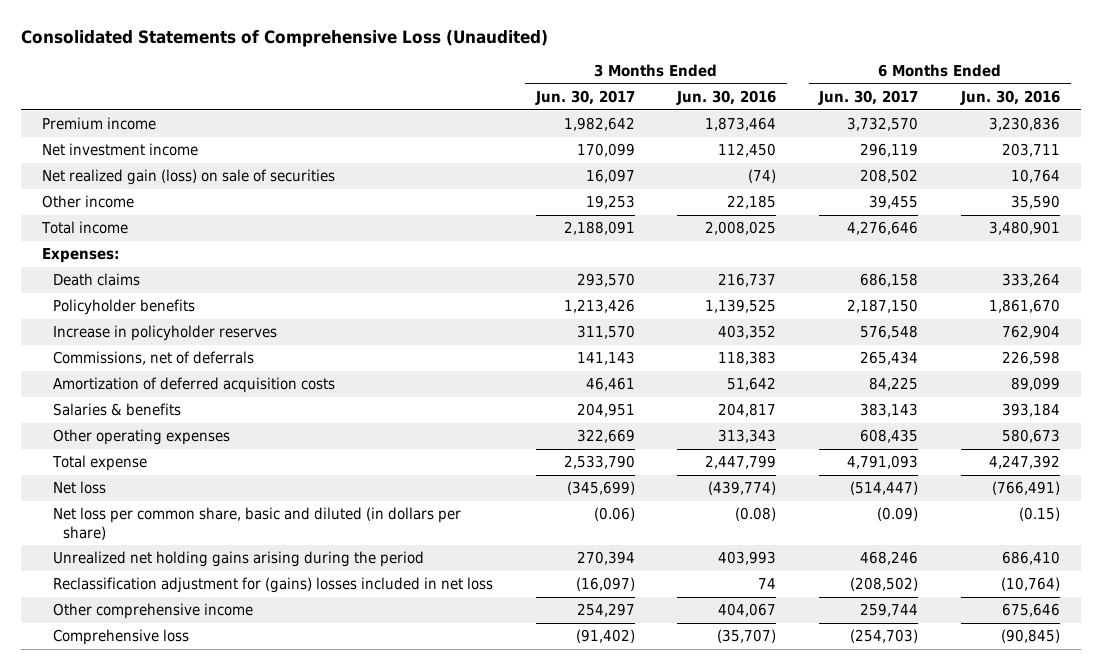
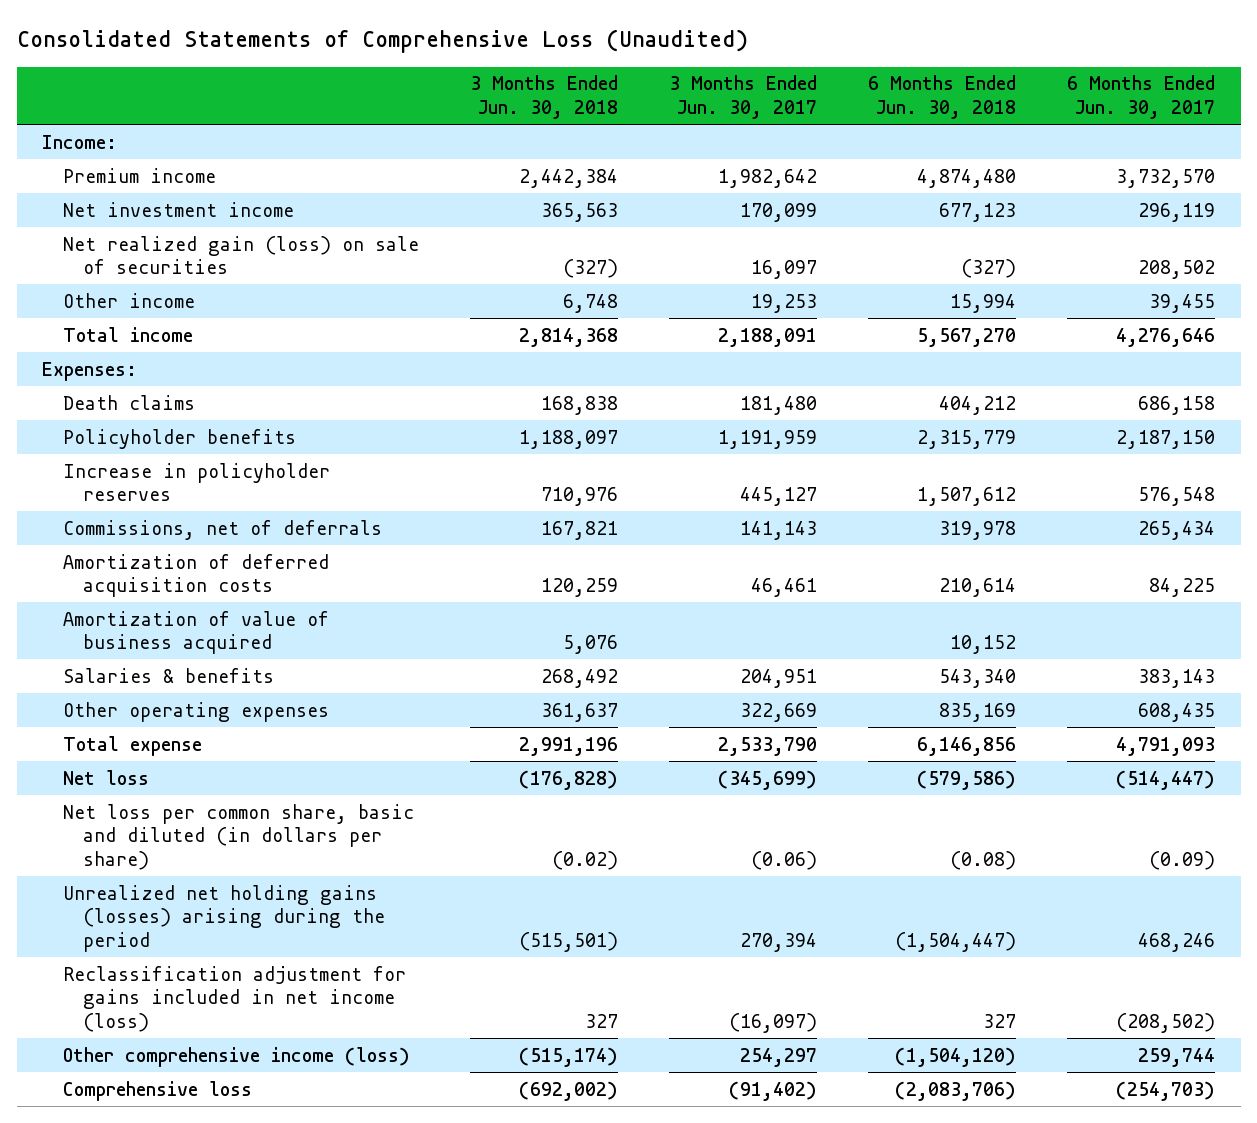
- | 3 Months Ended Jun. 30, 2017 | 3 Months Ended Jun. 30, 2016 | 6 Months Ended Jun. 30, 2017 | 6 Months Ended Jun. 30, 2016
+ | 3 Months Ended Jun. 30, 2018 | 3 Months Ended Jun. 30, 2017 | 6 Months Ended Jun. 30, 2018 | 6 Months Ended Jun. 30, 2017
+ Income:
- Death claims | 293,570 | 216,737 | 686,158 | 333,264
- Policyholder benefits | 1,213,426 | 1,139,525 | 2,187,150 | 1,861,670
- Increase in policyholder reserves | 311,570 | 403,352 | 576,548 | 762,904
+ Death claims | 168,838 | 181,480 | 404,212 | 686,158
+ Policyholder benefits | 1,188,097 | 1,191,959 | 2,315,779 | 2,187,150
+ Increase in policyholder reserves | 710,976 | 445,127 | 1,507,612 | 576,548
+ Amortization of value of business acquired | 5,076 | | 10,152 |
- Unrealized net holding gains arising during the period | 270,394 | 403,993 | 468,246 | 686,410
- Reclassification adjustment for (gains) losses included in net loss | (16,097) | 74 | (208,502) | (10,764)
- Other comprehensive income | 254,297 | 404,067 | 259,744 | 675,646
+ Unrealized net holding gains (losses) arising during the period | (515,501) | 270,394 | (1,504,447) | 468,246
+ Reclassification adjustment for gains included in net income (loss) | 327 | (16,097) | 327 | (208,502)
+ Other comprehensive income (loss) | (515,174) | 254,297 | (1,504,120) | 259,744

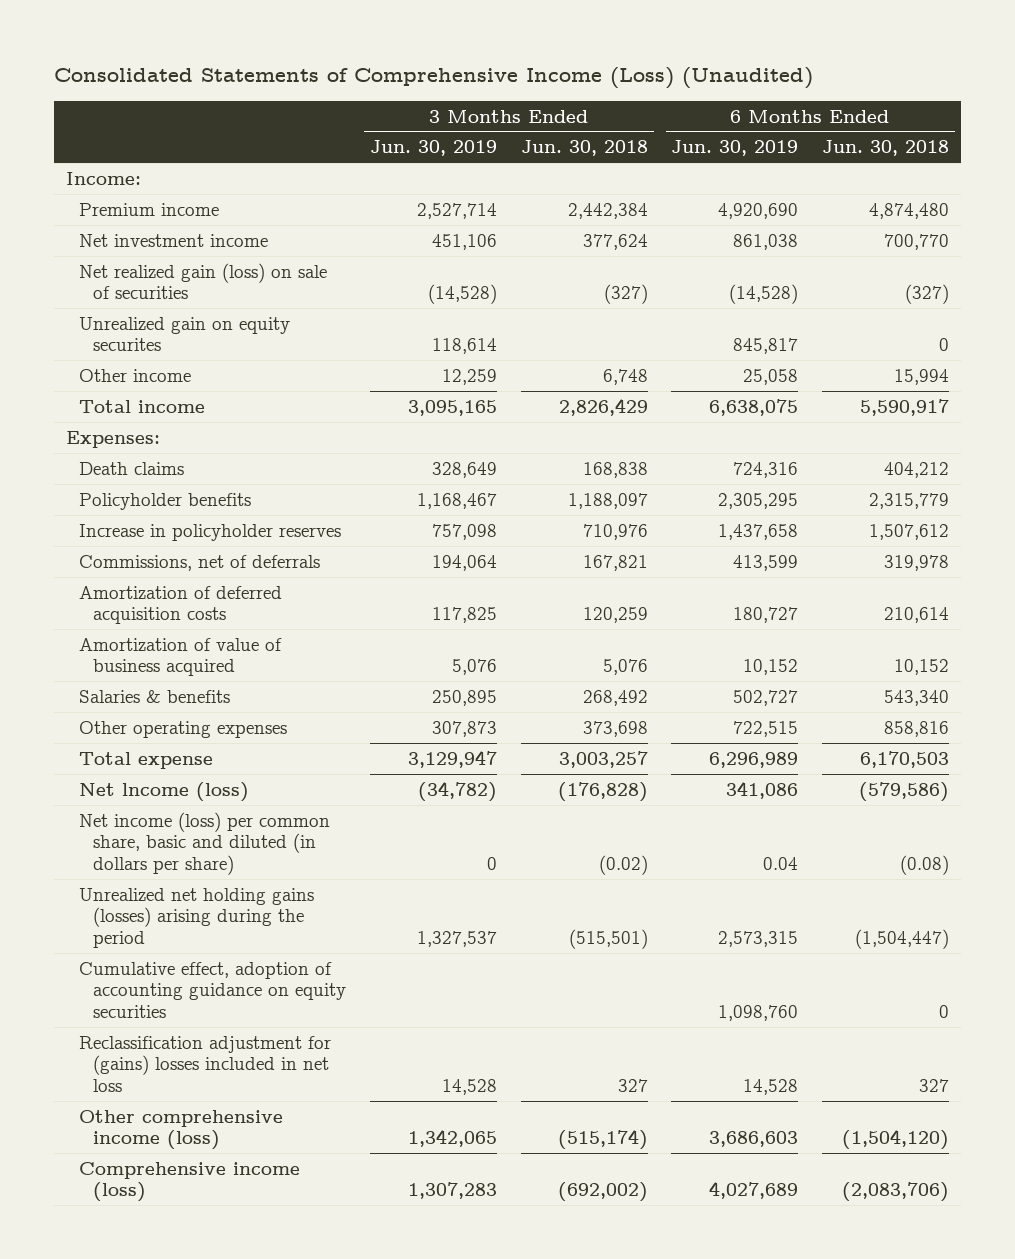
- Consolidated Statements of Comprehensive Loss (Unaudited)
+ Consolidated Statements of Comprehensive Income (Loss) (Unaudited)
- | 3 Months Ended Jun. 30, 2018 | 3 Months Ended Jun. 30, 2017 | 6 Months Ended Jun. 30, 2018 | 6 Months Ended Jun. 30, 2017
+ | 3 Months Ended Jun. 30, 2019 | 3 Months Ended Jun. 30, 2018 | 6 Months Ended Jun. 30, 2019 | 6 Months Ended Jun. 30, 2018
- Net investment income | 365,563 | 170,099 | 677,123 | 296,119
+ Net investment income | 451,106 | 377,624 | 861,038 | 700,770
+ Unrealized gain on equity securites | 118,614 | | 845,817 | 0
- Total income | 2,814,368 | 2,188,091 | 5,567,270 | 4,276,646
+ Total income | 3,095,165 | 2,826,429 | 6,638,075 | 5,590,917
- Other operating expenses | 361,637 | 322,669 | 835,169 | 608,435
- Total expense | 2,991,196 | 2,533,790 | 6,146,856 | 4,791,093
- Net loss | (176,828) | (345,699) | (579,586) | (514,447)
- Net loss per common share, basic and diluted (in dollars per share) | (0.02) | (0.06) | (0.08) | (0.09)
+ Other operating expenses | 307,873 | 373,698 | 722,515 | 858,816
+ Total expense | 3,129,947 | 3,003,257 | 6,296,989 | 6,170,503
+ Net lncome (loss) | (34,782) | (176,828) | 341,086 | (579,586)
+ Net income (loss) per common share, basic and diluted (in dollars per share) | 0 | (0.02) | 0.04 | (0.08)
- Reclassification adjustment for gains included in net income (loss) | 327 | (16,097) | 327 | (208,502)
+ Cumulative effect, adoption of accounting guidance on equity securities | | | 1,098,760 | 0
+ Reclassification adjustment for (gains) losses included in net loss | 14,528 | 327 | 14,528 | 327
- Comprehensive loss | (692,002) | (91,402) | (2,083,706) | (254,703)
+ Comprehensive income (loss) | 1,307,283 | (692,002) | 4,027,689 | (2,083,706)

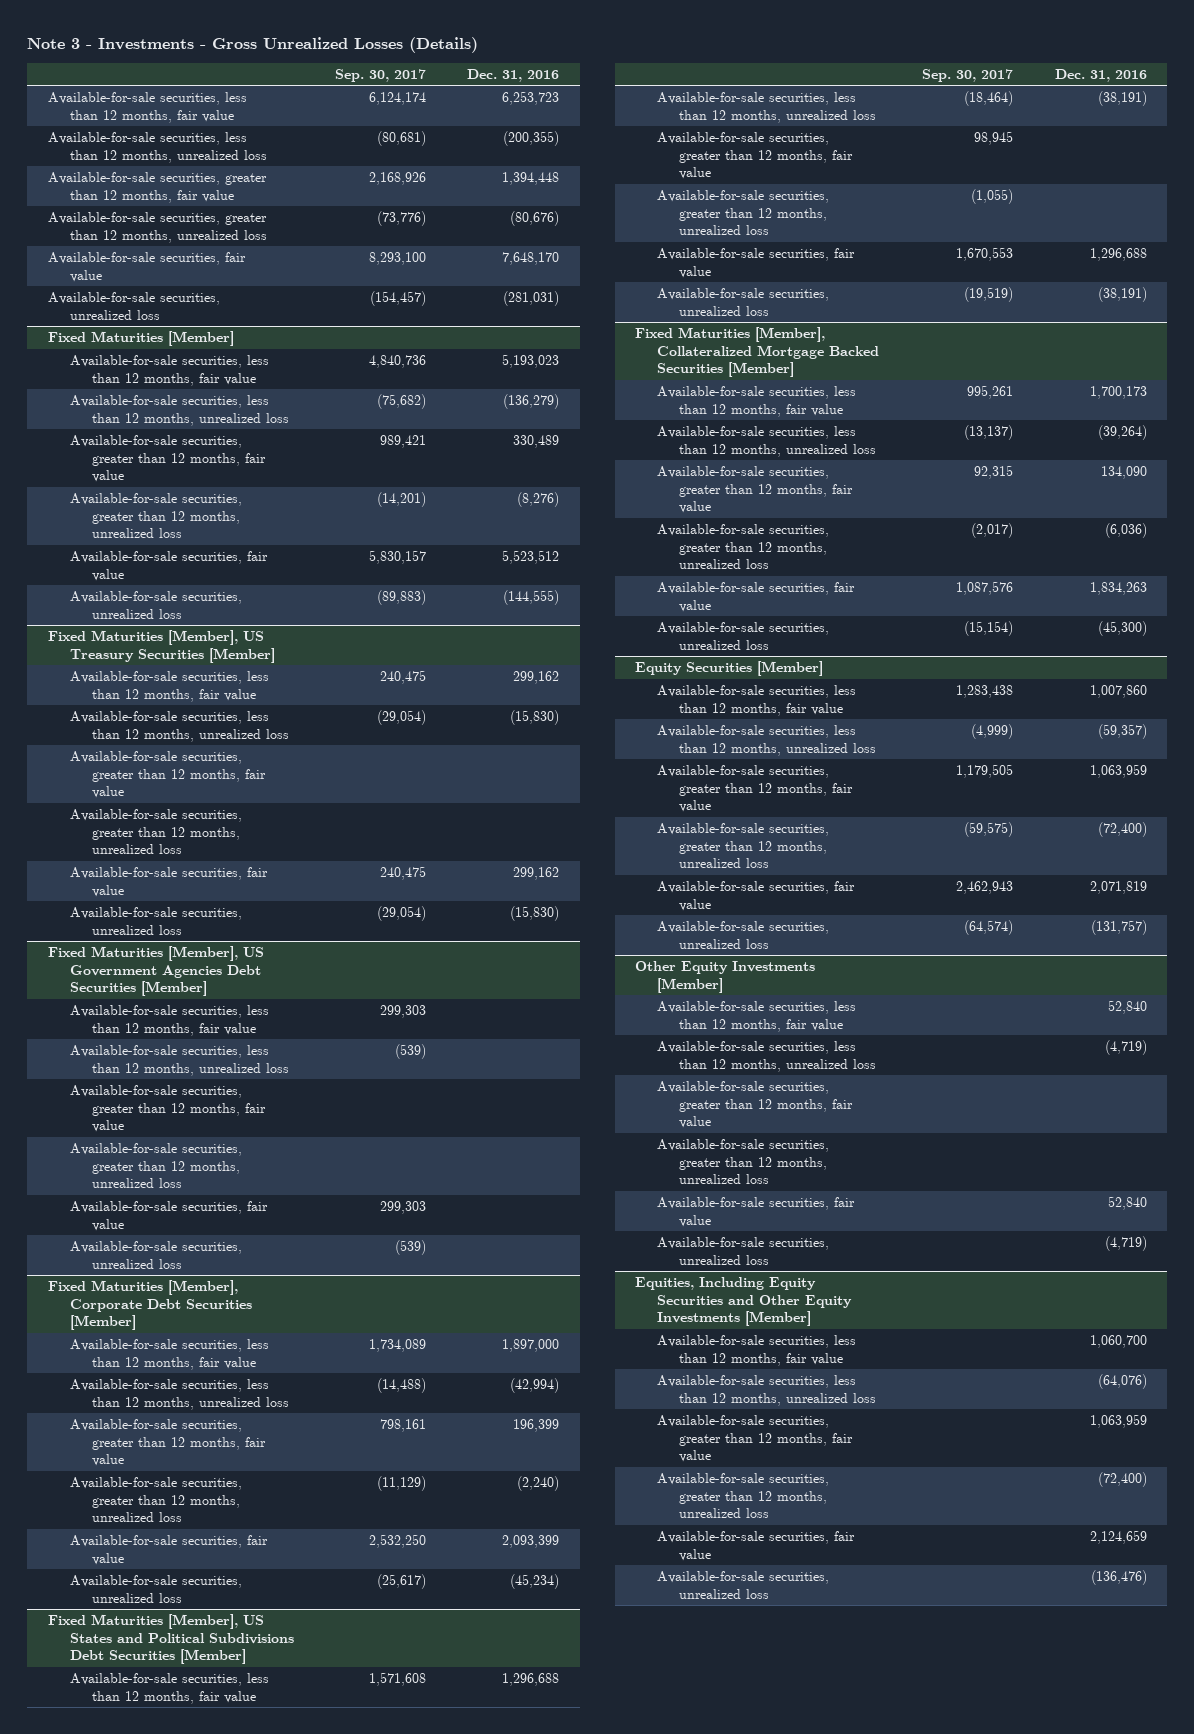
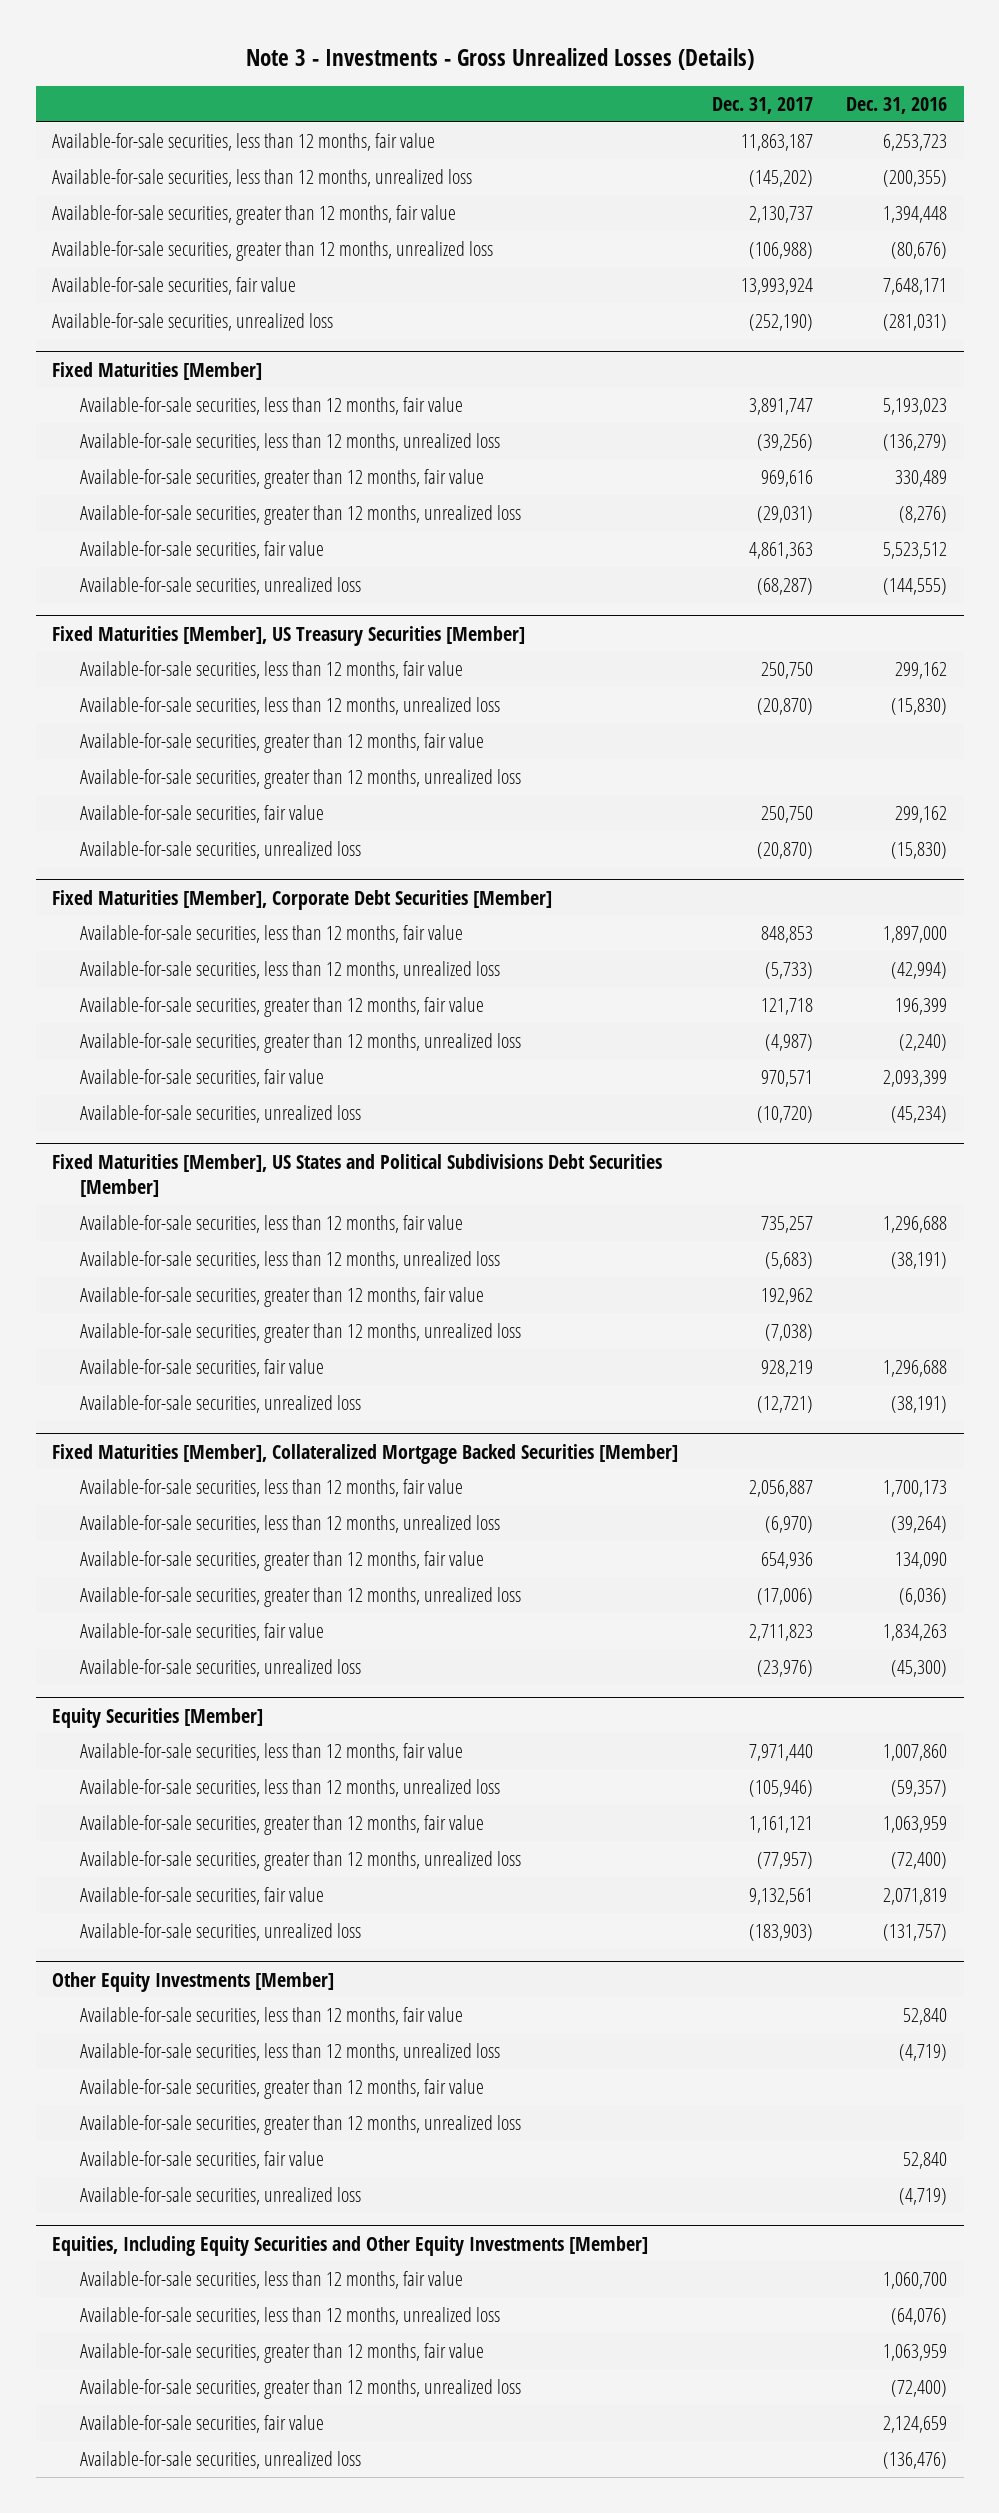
- | Sep. 30, 2017 | Dec. 31, 2016
+ | Dec. 31, 2017 | Dec. 31, 2016
- Available-for-sale securities, fair value | 8,293,100 | 7,648,170
+ Available-for-sale securities, fair value | 13,993,924 | 7,648,171
- Fixed Maturities [Member], US Government Agencies Debt Securities [Member]
- Available-for-sale securities, less than 12 months, fair value | 299,303 |
- Available-for-sale securities, less than 12 months, unrealized loss | (539) |
- Available-for-sale securities, greater than 12 months, fair value
- Available-for-sale securities, greater than 12 months, unrealized loss
- Available-for-sale securities, fair value | 299,303 |
- Available-for-sale securities, unrealized loss | (539) |

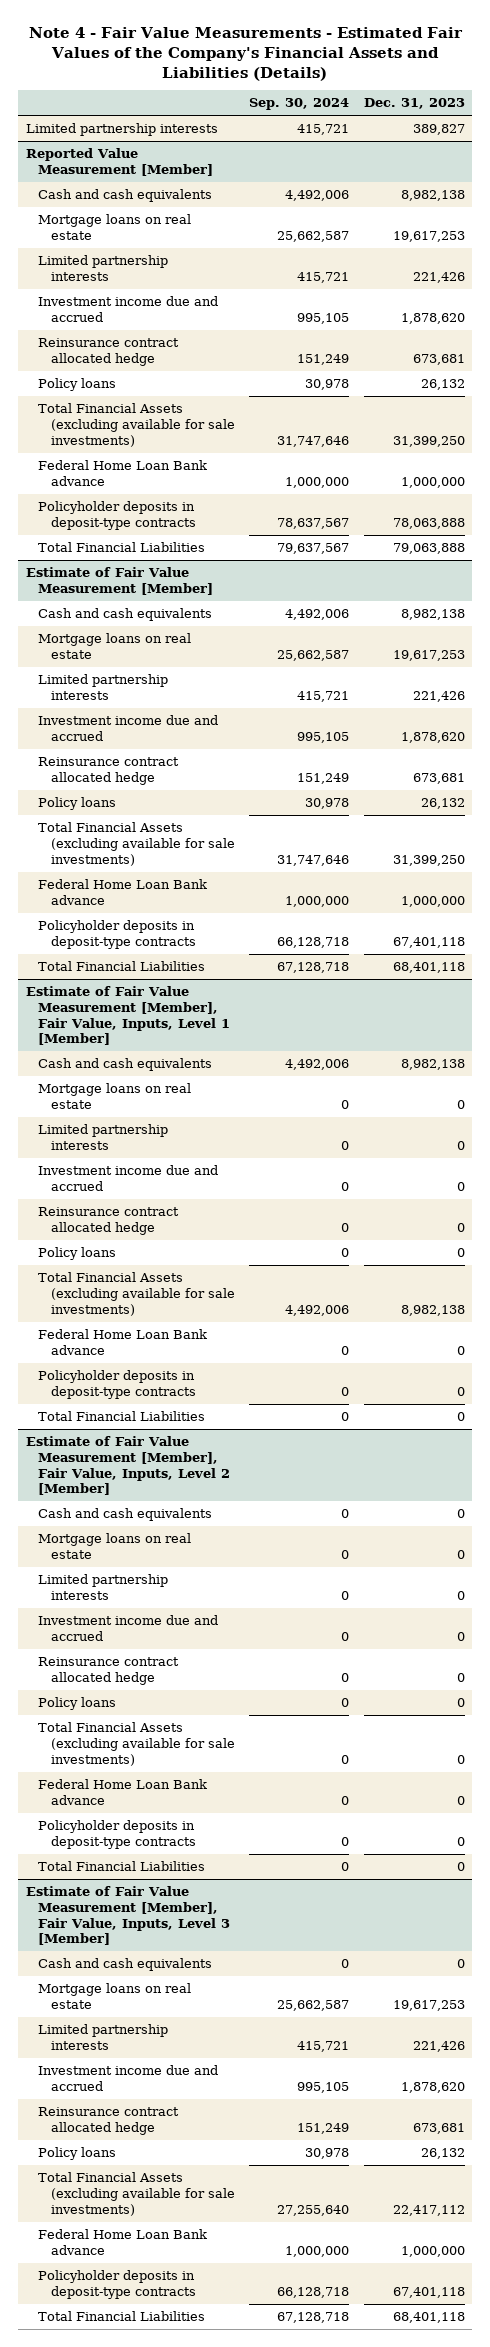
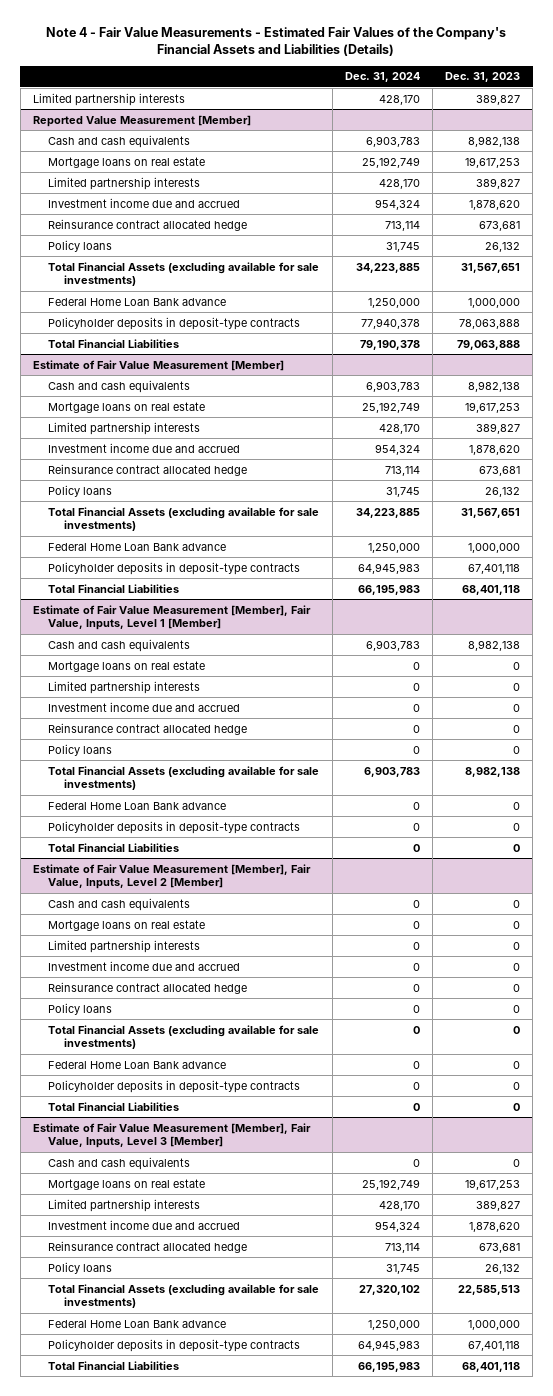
- | Sep. 30, 2024 | Dec. 31, 2023
+ | Dec. 31, 2024 | Dec. 31, 2023
@ Reported Value Measurement [Member]
- Limited partnership interests | 415,721 | 221,426
+ Limited partnership interests | 428,170 | 389,827
- Total Financial Assets (excluding available for sale investments) | 31,747,646 | 31,399,250
+ Total Financial Assets (excluding available for sale investments) | 34,223,885 | 31,567,651
@ Estimate of Fair Value Measurement [Member]
- Limited partnership interests | 415,721 | 221,426
+ Limited partnership interests | 428,170 | 389,827
- Total Financial Assets (excluding available for sale investments) | 31,747,646 | 31,399,250
+ Total Financial Assets (excluding available for sale investments) | 34,223,885 | 31,567,651
@ Estimate of Fair Value Measurement [Member], Fair Value, Inputs, Level 3 [Member]
- Limited partnership interests | 415,721 | 221,426
+ Limited partnership interests | 428,170 | 389,827
- Total Financial Assets (excluding available for sale investments) | 27,255,640 | 22,417,112
+ Total Financial Assets (excluding available for sale investments) | 27,320,102 | 22,585,513

